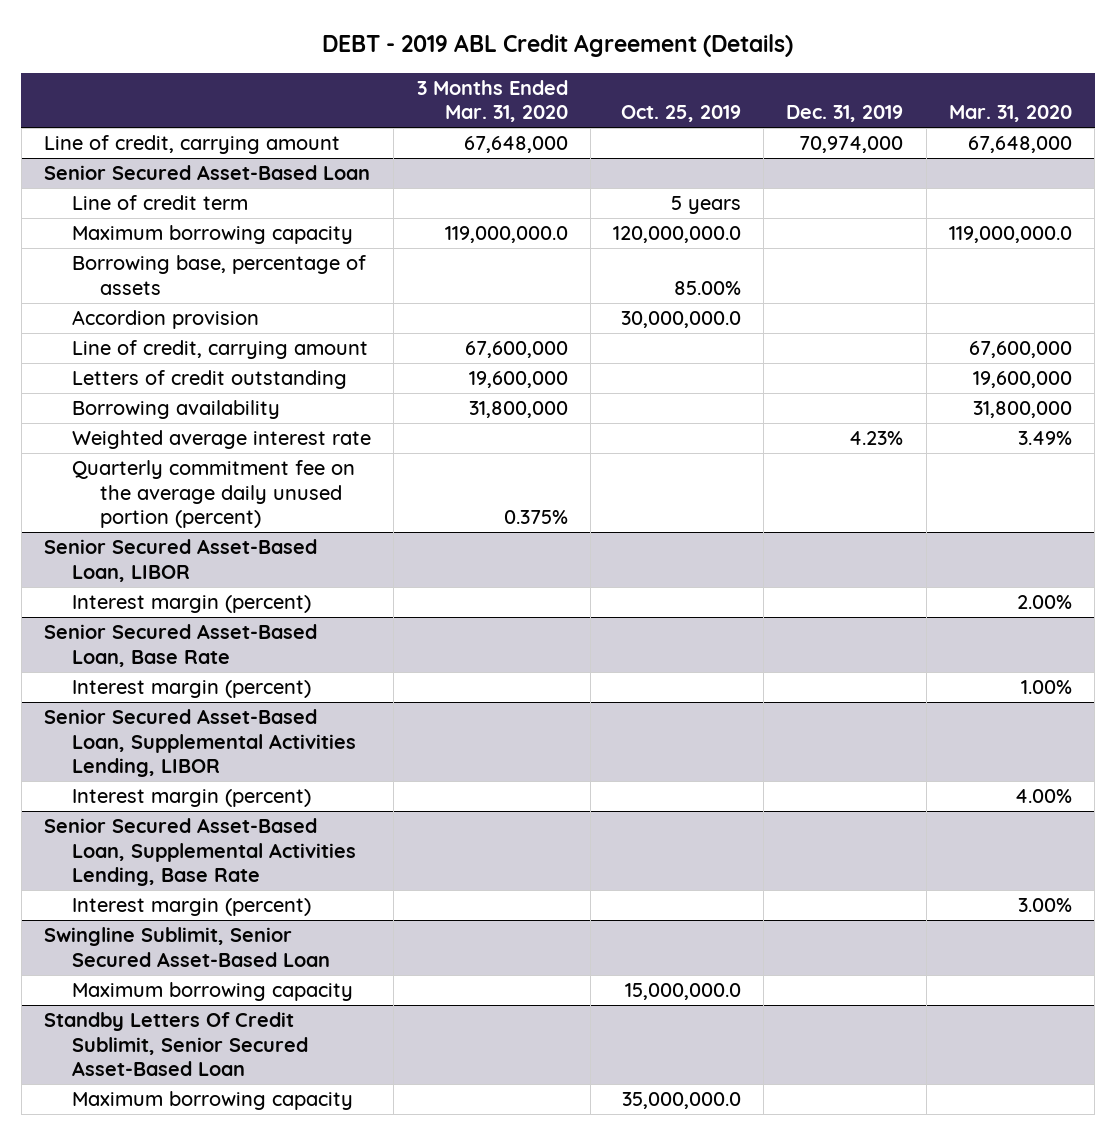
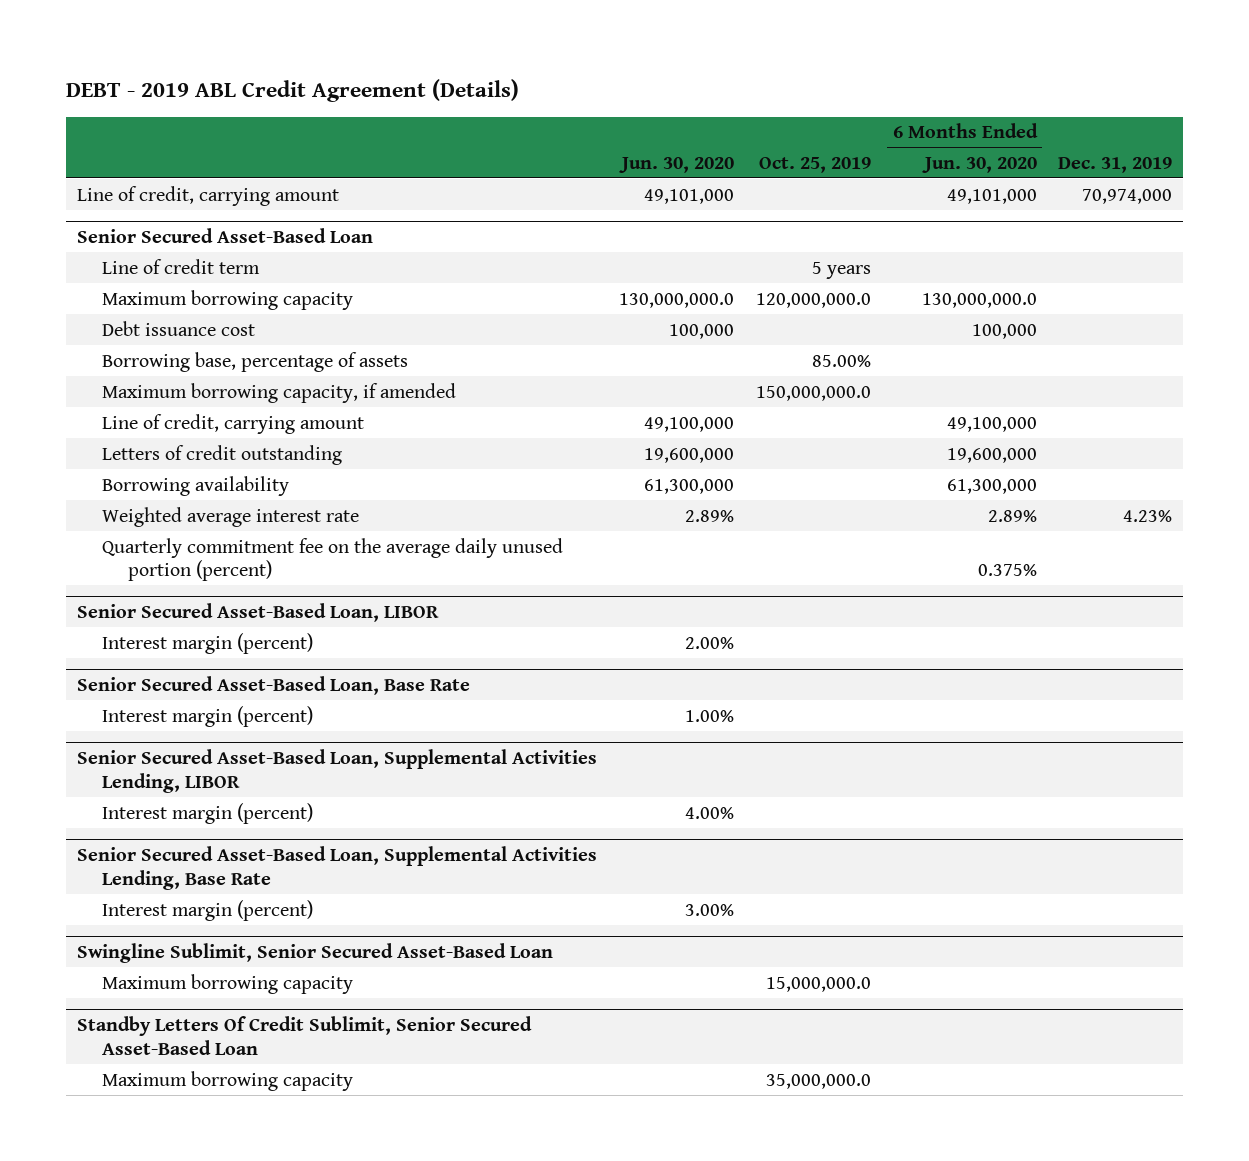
- | 3 Months Ended Mar. 31, 2020 | Oct. 25, 2019 | Dec. 31, 2019 | Mar. 31, 2020
+ | Jun. 30, 2020 | Oct. 25, 2019 | 6 Months Ended Jun. 30, 2020 | Dec. 31, 2019
@ Senior Secured Asset-Based Loan
+ Debt issuance cost | 100,000 | | 100,000 |
- Accordion provision | | 30,000,000.0 | |
+ Maximum borrowing capacity, if amended | | 150,000,000.0 | |

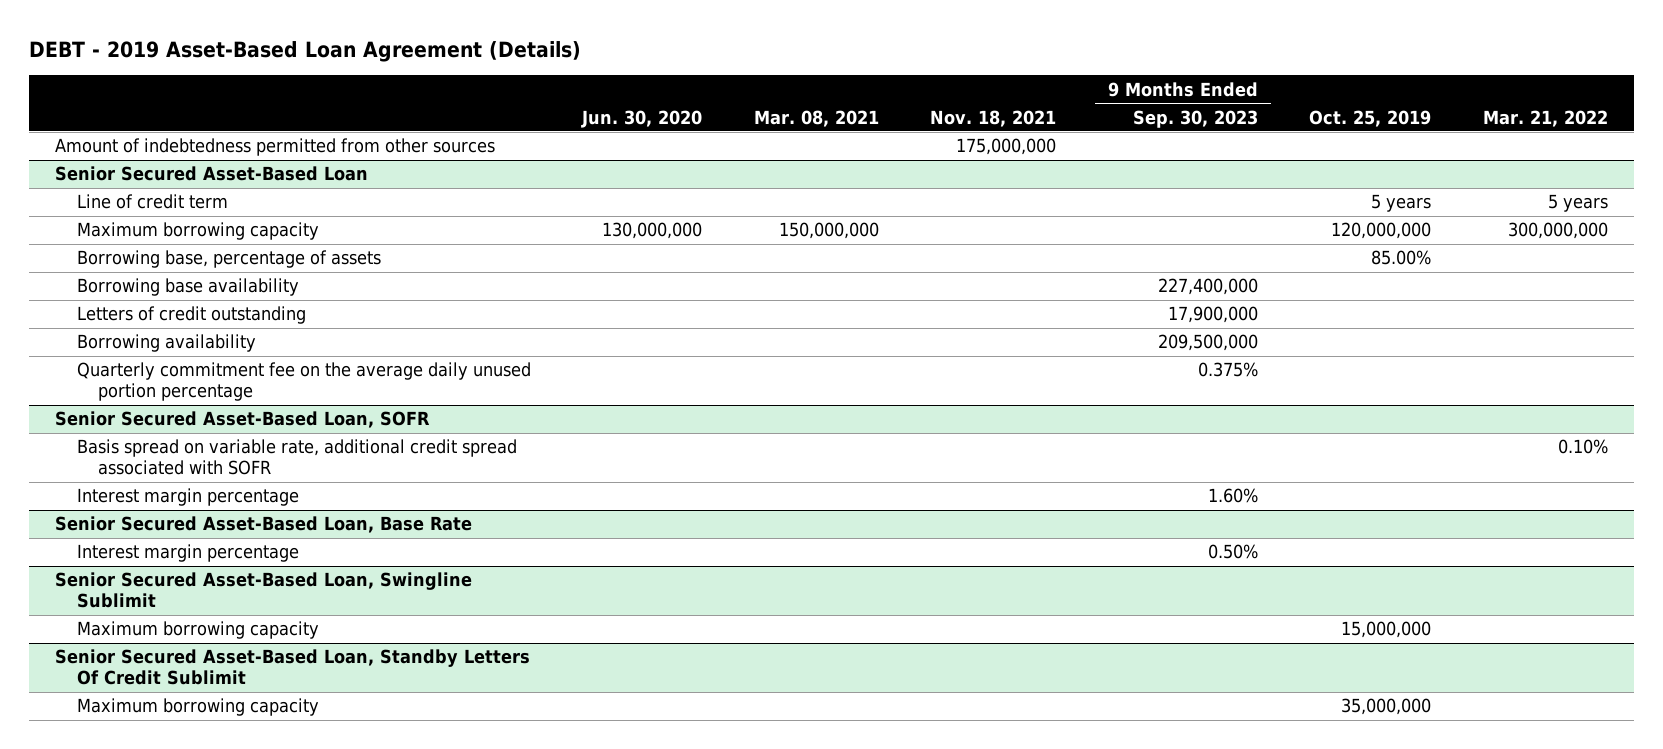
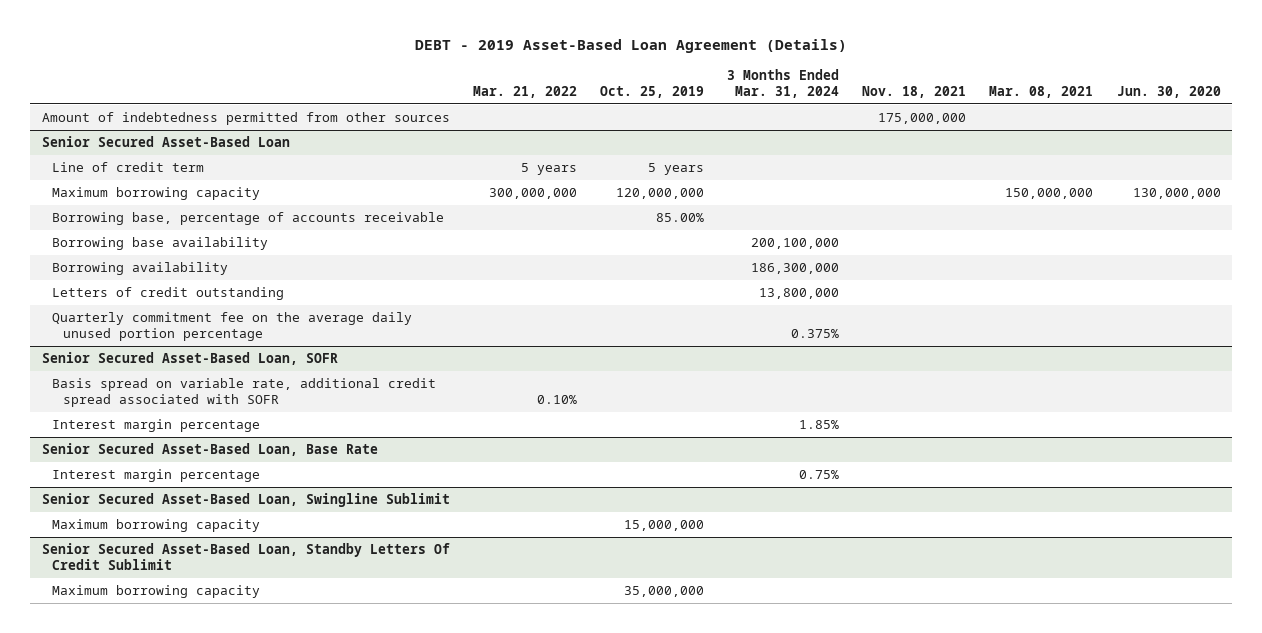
- | Jun. 30, 2020 | Mar. 08, 2021 | Nov. 18, 2021 | 9 Months Ended Sep. 30, 2023 | Oct. 25, 2019 | Mar. 21, 2022
+ | Mar. 21, 2022 | Oct. 25, 2019 | 3 Months Ended Mar. 31, 2024 | Nov. 18, 2021 | Mar. 08, 2021 | Jun. 30, 2020
@ Senior Secured Asset-Based Loan
- Borrowing base, percentage of assets | | | | | 85.00% |
+ Borrowing base, percentage of accounts receivable | | 85.00% | | | |
moved down: Letters of credit outstanding | | | 13,800,000 | | |

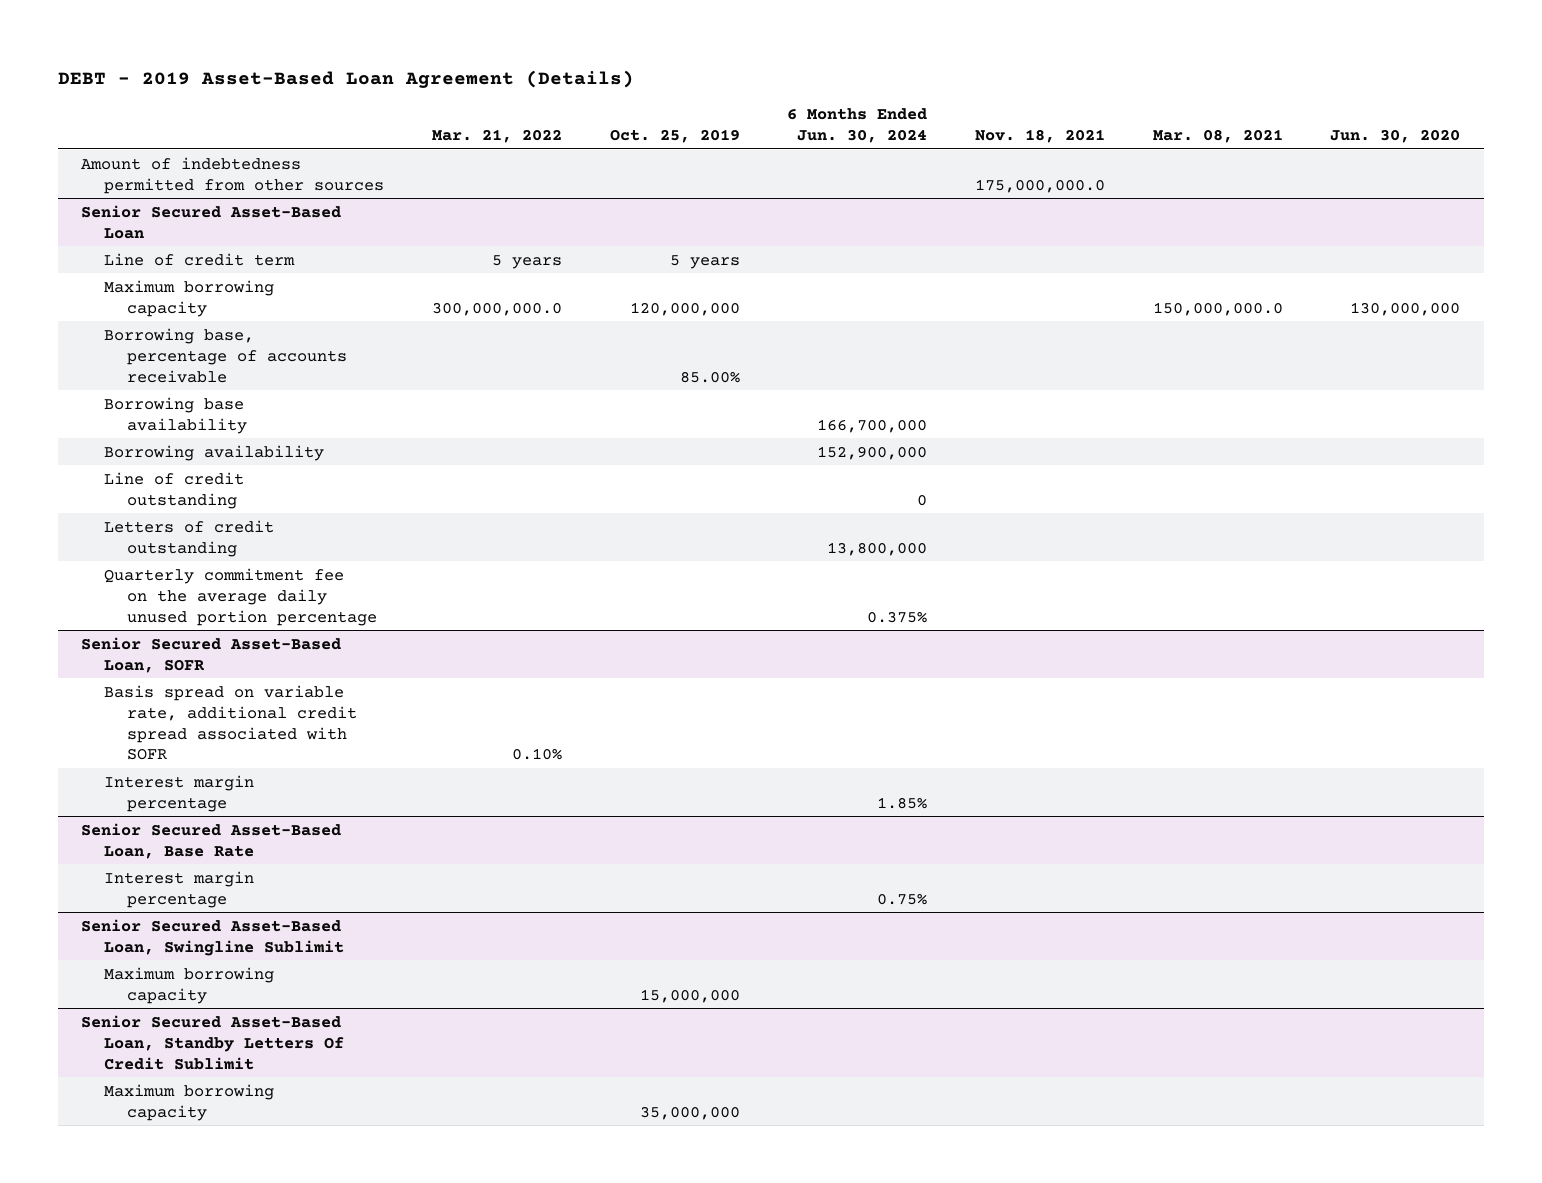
- | Mar. 21, 2022 | Oct. 25, 2019 | 3 Months Ended Mar. 31, 2024 | Nov. 18, 2021 | Mar. 08, 2021 | Jun. 30, 2020
+ | Mar. 21, 2022 | Oct. 25, 2019 | 6 Months Ended Jun. 30, 2024 | Nov. 18, 2021 | Mar. 08, 2021 | Jun. 30, 2020
- Amount of indebtedness permitted from other sources | | | | 175,000,000 | |
+ Amount of indebtedness permitted from other sources | | | | 175,000,000.0 | |
@ Senior Secured Asset-Based Loan
- Maximum borrowing capacity | 300,000,000 | 120,000,000 | | | 150,000,000 | 130,000,000
+ Maximum borrowing capacity | 300,000,000.0 | 120,000,000 | | | 150,000,000.0 | 130,000,000
+ Line of credit outstanding | | | 0 | | |

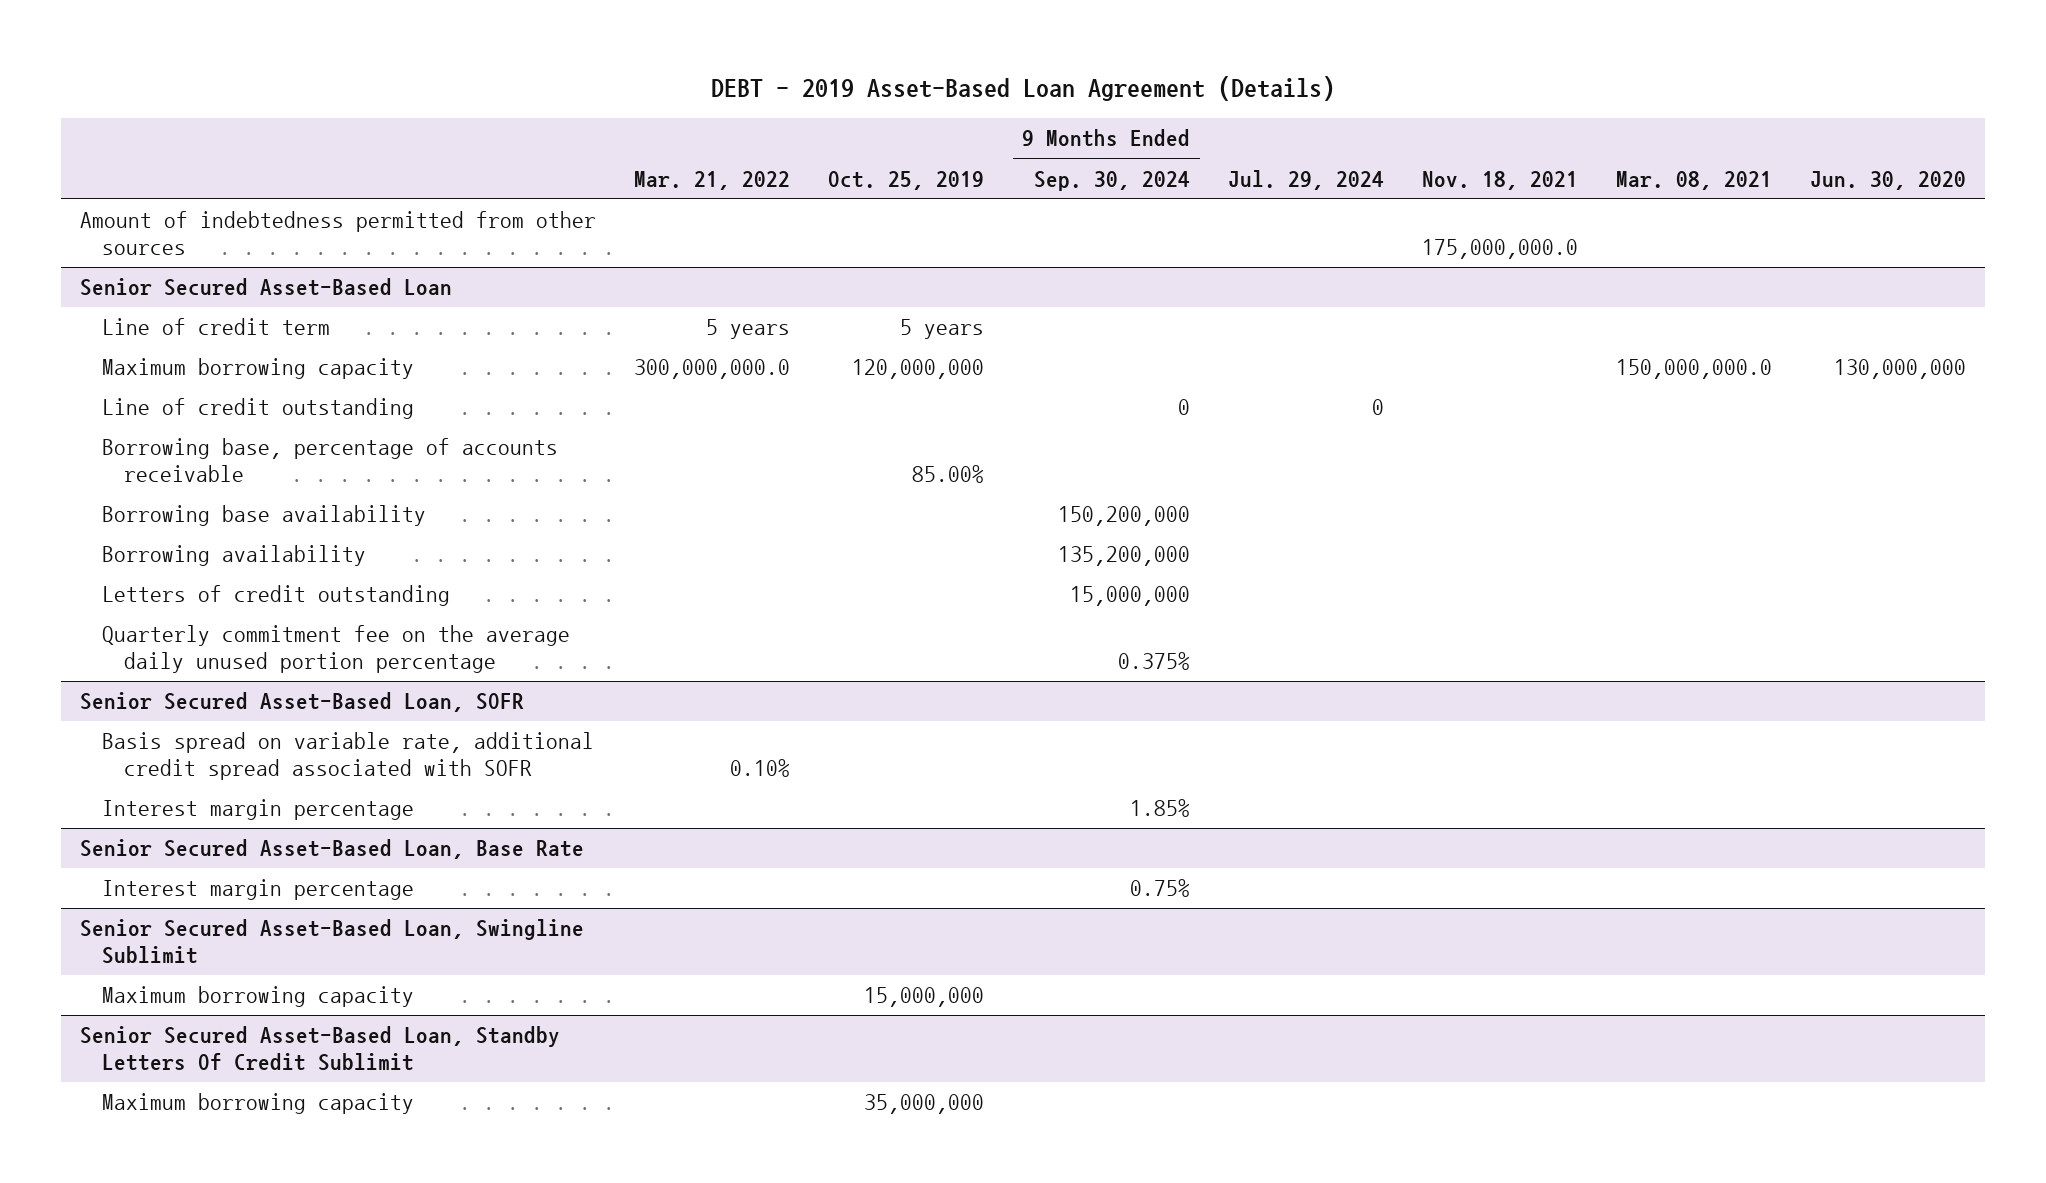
- | Mar. 21, 2022 | Oct. 25, 2019 | 6 Months Ended Jun. 30, 2024 | Nov. 18, 2021 | Mar. 08, 2021 | Jun. 30, 2020
+ | Mar. 21, 2022 | Oct. 25, 2019 | 9 Months Ended Sep. 30, 2024 | Jul. 29, 2024 | Nov. 18, 2021 | Mar. 08, 2021 | Jun. 30, 2020
@ Senior Secured Asset-Based Loan
moved up: Line of credit outstanding | | | 0 | 0 | | |

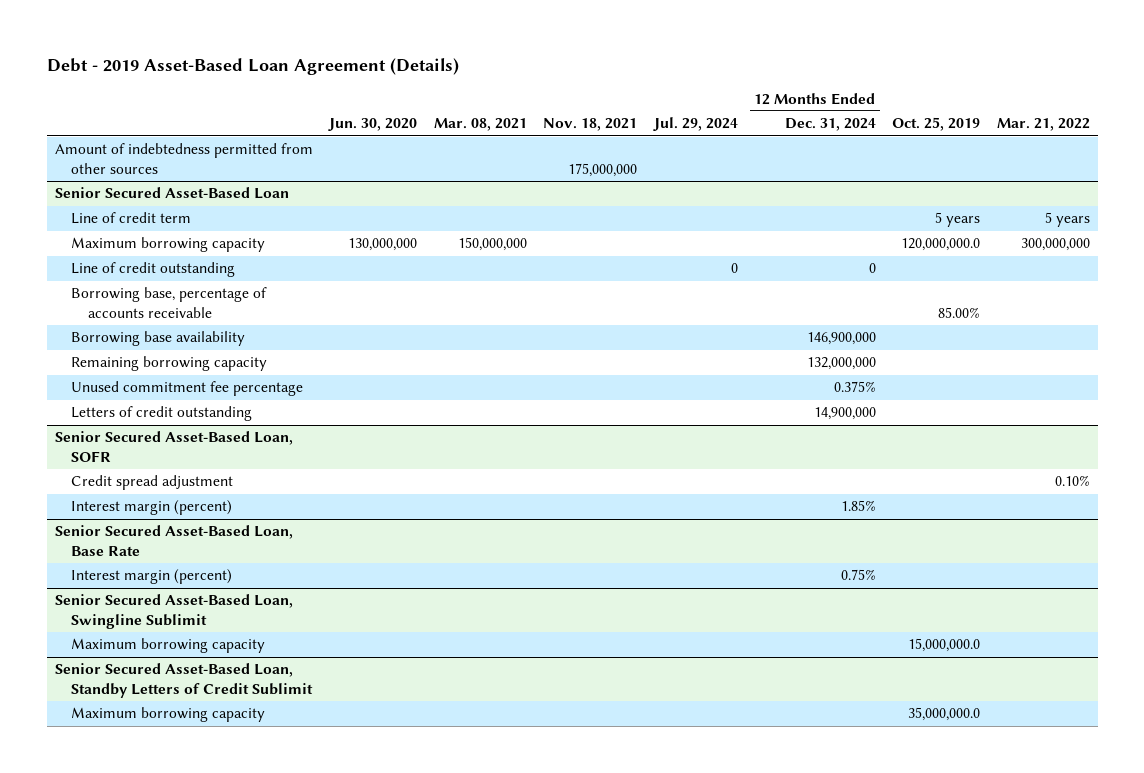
- DEBT - 2019 Asset-Based Loan Agreement (Details)
+ Debt - 2019 Asset-Based Loan Agreement (Details)
- | Mar. 21, 2022 | Oct. 25, 2019 | 9 Months Ended Sep. 30, 2024 | Jul. 29, 2024 | Nov. 18, 2021 | Mar. 08, 2021 | Jun. 30, 2020
+ | Jun. 30, 2020 | Mar. 08, 2021 | Nov. 18, 2021 | Jul. 29, 2024 | 12 Months Ended Dec. 31, 2024 | Oct. 25, 2019 | Mar. 21, 2022
- Amount of indebtedness permitted from other sources | | | | | 175,000,000.0 | |
+ Amount of indebtedness permitted from other sources | | | 175,000,000 | | | |
@ Senior Secured Asset-Based Loan
- Maximum borrowing capacity | 300,000,000.0 | 120,000,000 | | | | 150,000,000.0 | 130,000,000
+ Maximum borrowing capacity | 130,000,000 | 150,000,000 | | | | 120,000,000.0 | 300,000,000
- Borrowing availability | | | 135,200,000 | | | |
+ Remaining borrowing capacity | | | | | 132,000,000 | |
+ Unused commitment fee percentage | | | | | 0.375% | |
- Quarterly commitment fee on the average daily unused portion percentage | | | 0.375% | | | |
@ Senior Secured Asset-Based Loan, SOFR
- Basis spread on variable rate, additional credit spread associated with SOFR | 0.10% | | | | | |
- Interest margin percentage | | | 1.85% | | | |
+ Credit spread adjustment | | | | | | | 0.10%
+ Interest margin (percent) | | | | | 1.85% | |
@ Senior Secured Asset-Based Loan, Base Rate
- Interest margin percentage | | | 0.75% | | | |
+ Interest margin (percent) | | | | | 0.75% | |
@ Senior Secured Asset-Based Loan, Swingline Sublimit
- Maximum borrowing capacity | | 15,000,000 | | | | |
- Senior Secured Asset-Based Loan, Standby Letters Of Credit Sublimit
- Maximum borrowing capacity | | 35,000,000 | | | | |
@ Senior Secured Asset-Based Loan, Swingline Sublimit
+ Maximum borrowing capacity | | | | | | 15,000,000.0 |
+ Senior Secured Asset-Based Loan, Standby Letters of Credit Sublimit
+ Maximum borrowing capacity | | | | | | 35,000,000.0 |

